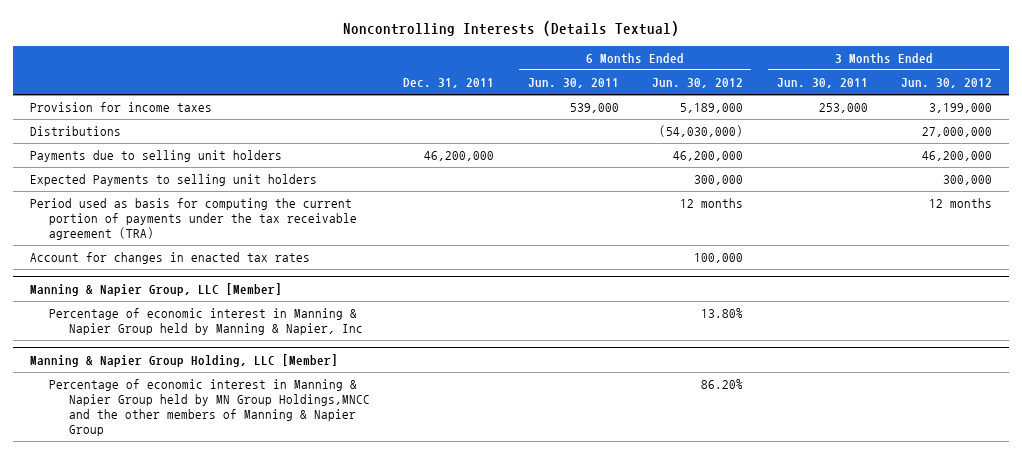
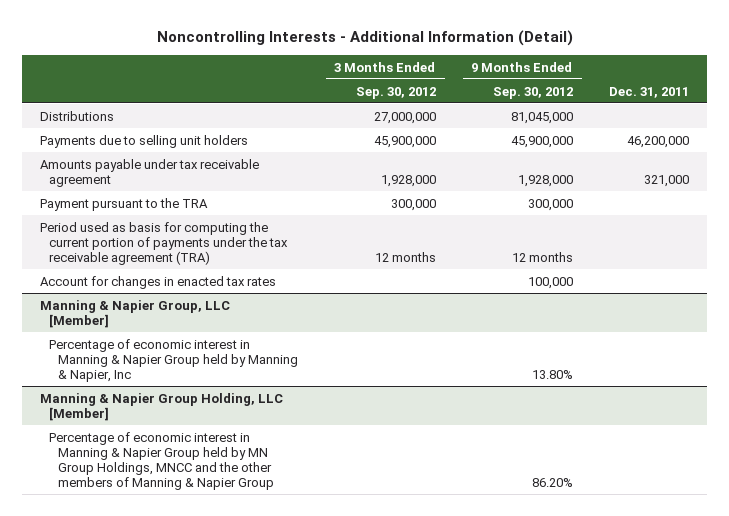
- Noncontrolling Interests (Details Textual)
+ Noncontrolling Interests - Additional Information (Detail)
- | Dec. 31, 2011 | 6 Months Ended Jun. 30, 2011 | 6 Months Ended Jun. 30, 2012 | 3 Months Ended Jun. 30, 2011 | 3 Months Ended Jun. 30, 2012
+ | 3 Months Ended Sep. 30, 2012 | 9 Months Ended Sep. 30, 2012 | Dec. 31, 2011
- Provision for income taxes | | 539,000 | 5,189,000 | 253,000 | 3,199,000
- Expected Payments to selling unit holders | | | 300,000 | | 300,000
+ Amounts payable under tax receivable agreement | 1,928,000 | 1,928,000 | 321,000
+ Payment pursuant to the TRA | 300,000 | 300,000 |
@ Manning & Napier Group Holding, LLC [Member]
- Percentage of economic interest in Manning & Napier Group held by MN Group Holdings,MNCC and the other members of Manning & Napier Group | | | 86.20% | |
+ Percentage of economic interest in Manning & Napier Group held by MN Group Holdings, MNCC and the other members of Manning & Napier Group | | 86.20% |

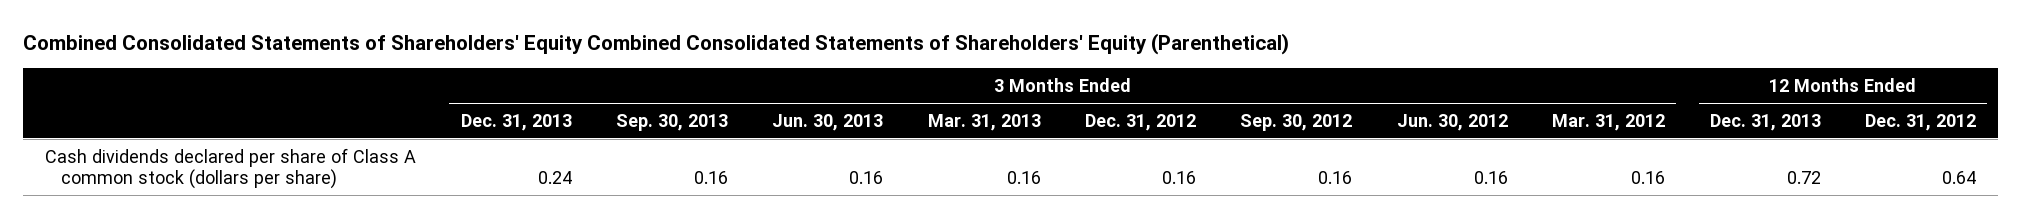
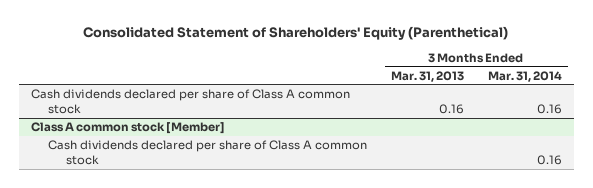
- Combined Consolidated Statements of Shareholders' Equity Combined Consolidated Statements of Shareholders' Equity (Parenthetical)
+ Consolidated Statement of Shareholders' Equity (Parenthetical)
- | 3 Months Ended Dec. 31, 2013 | 3 Months Ended Sep. 30, 2013 | 3 Months Ended Jun. 30, 2013 | 3 Months Ended Mar. 31, 2013 | 3 Months Ended Dec. 31, 2012 | 3 Months Ended Sep. 30, 2012 | 3 Months Ended Jun. 30, 2012 | 3 Months Ended Mar. 31, 2012 | 12 Months Ended Dec. 31, 2013 | 12 Months Ended Dec. 31, 2012
+ | 3 Months Ended Mar. 31, 2013 | 3 Months Ended Mar. 31, 2014
- Cash dividends declared per share of Class A common stock (dollars per share) | 0.24 | 0.16 | 0.16 | 0.16 | 0.16 | 0.16 | 0.16 | 0.16 | 0.72 | 0.64
+ Cash dividends declared per share of Class A common stock | 0.16 | 0.16
+ Class A common stock [Member]
+ Cash dividends declared per share of Class A common stock | | 0.16

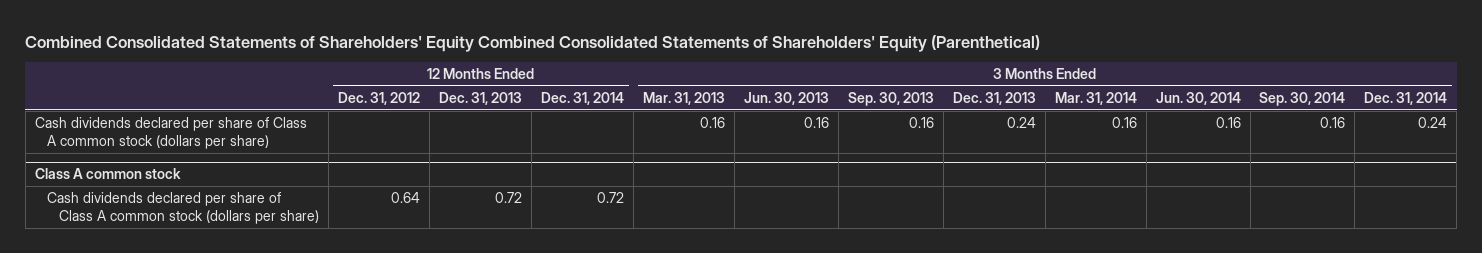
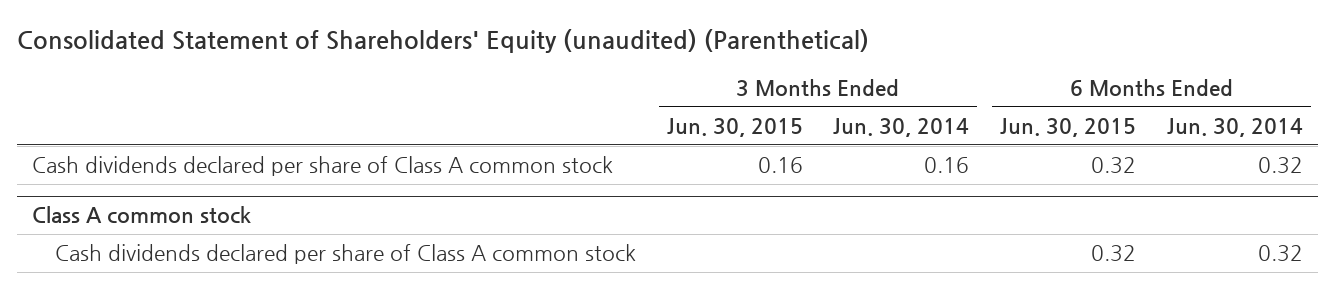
- Combined Consolidated Statements of Shareholders' Equity Combined Consolidated Statements of Shareholders' Equity (Parenthetical)
+ Consolidated Statement of Shareholders' Equity (unaudited) (Parenthetical)
- | 12 Months Ended Dec. 31, 2012 | 12 Months Ended Dec. 31, 2013 | 12 Months Ended Dec. 31, 2014 | 3 Months Ended Mar. 31, 2013 | 3 Months Ended Jun. 30, 2013 | 3 Months Ended Sep. 30, 2013 | 3 Months Ended Dec. 31, 2013 | 3 Months Ended Mar. 31, 2014 | 3 Months Ended Jun. 30, 2014 | 3 Months Ended Sep. 30, 2014 | 3 Months Ended Dec. 31, 2014
+ | 3 Months Ended Jun. 30, 2015 | 3 Months Ended Jun. 30, 2014 | 6 Months Ended Jun. 30, 2015 | 6 Months Ended Jun. 30, 2014
- Cash dividends declared per share of Class A common stock (dollars per share) | | | | 0.16 | 0.16 | 0.16 | 0.24 | 0.16 | 0.16 | 0.16 | 0.24
+ Cash dividends declared per share of Class A common stock | 0.16 | 0.16 | 0.32 | 0.32
@ Class A common stock
- Cash dividends declared per share of Class A common stock (dollars per share) | 0.64 | 0.72 | 0.72 | | | | | | | |
+ Cash dividends declared per share of Class A common stock | | | 0.32 | 0.32

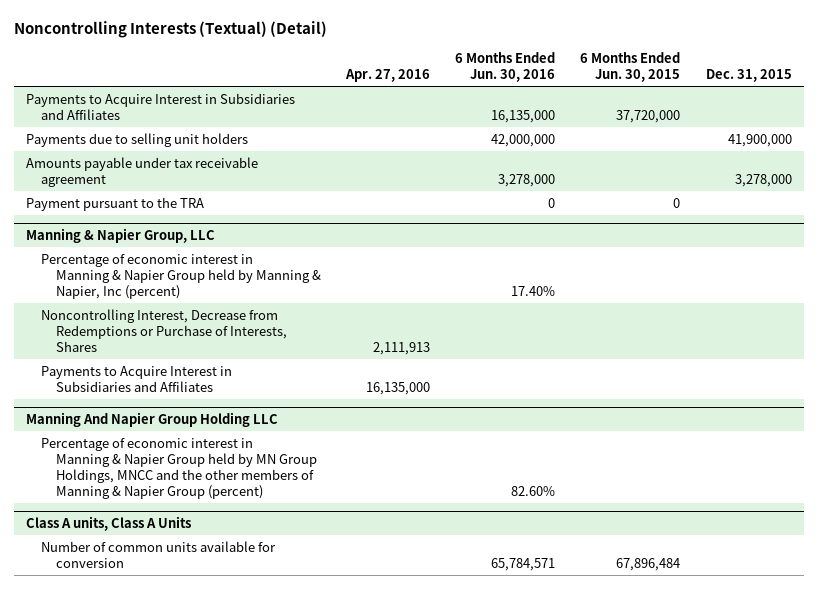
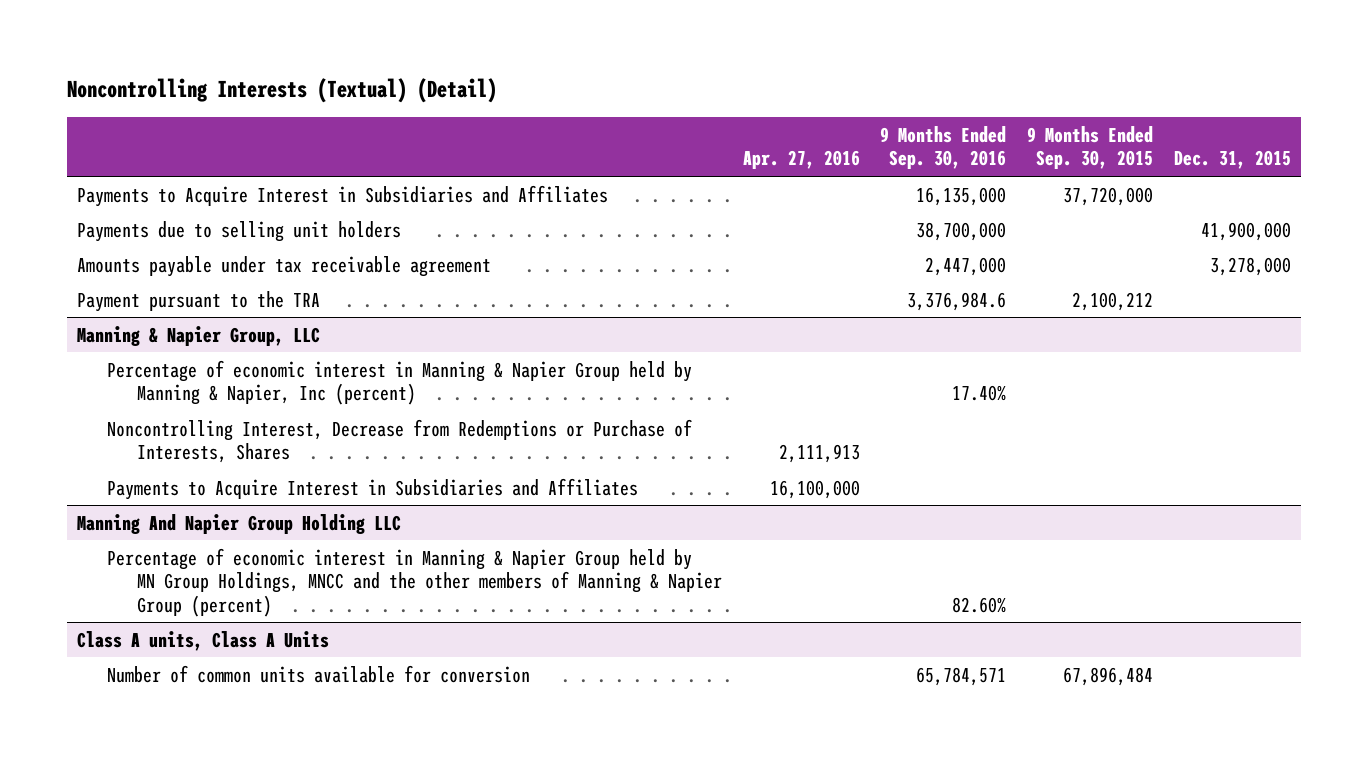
- | Apr. 27, 2016 | 6 Months Ended Jun. 30, 2016 | 6 Months Ended Jun. 30, 2015 | Dec. 31, 2015
+ | Apr. 27, 2016 | 9 Months Ended Sep. 30, 2016 | 9 Months Ended Sep. 30, 2015 | Dec. 31, 2015
@ Manning & Napier Group, LLC
- Payments to Acquire Interest in Subsidiaries and Affiliates | 16,135,000 | | |
+ Payments to Acquire Interest in Subsidiaries and Affiliates | 16,100,000 | | |

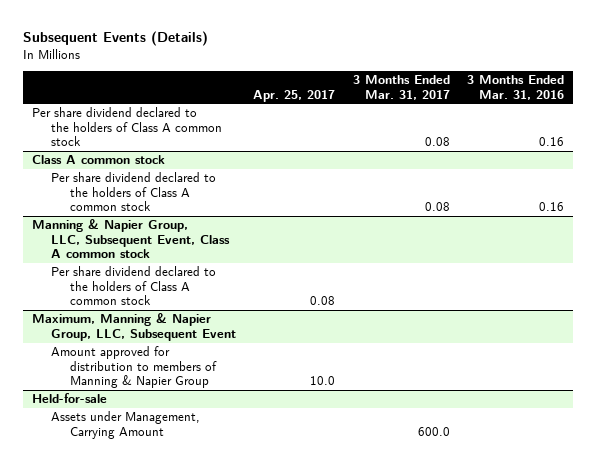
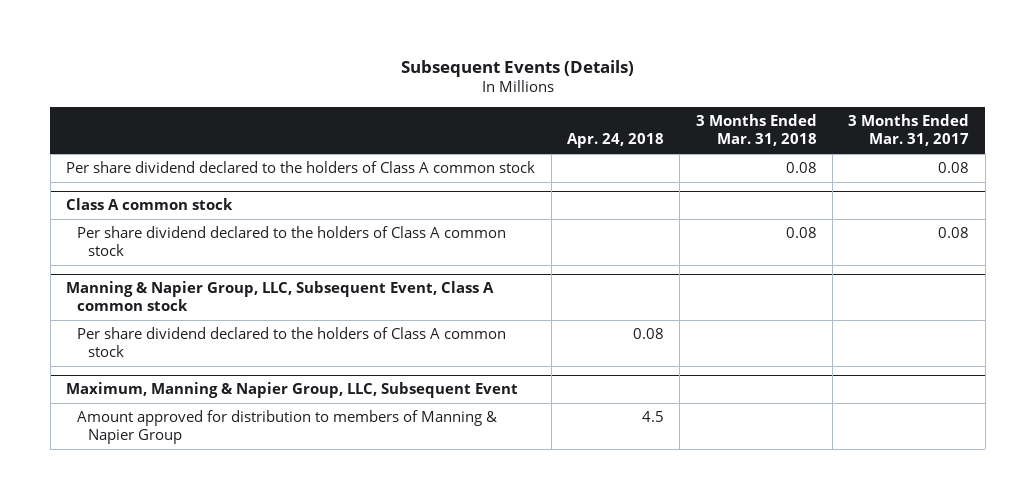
- | Apr. 25, 2017 | 3 Months Ended Mar. 31, 2017 | 3 Months Ended Mar. 31, 2016
+ | Apr. 24, 2018 | 3 Months Ended Mar. 31, 2018 | 3 Months Ended Mar. 31, 2017
- Held-for-sale
- Assets under Management, Carrying Amount | | 600.0 |

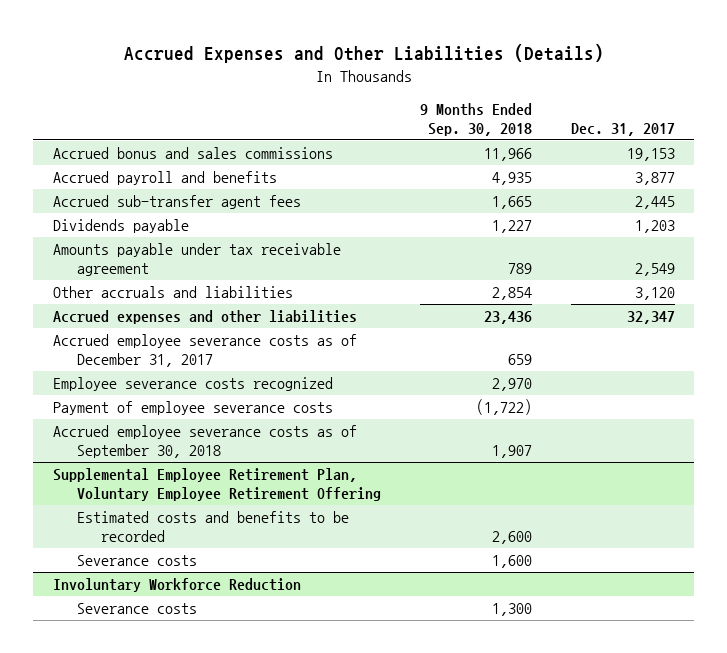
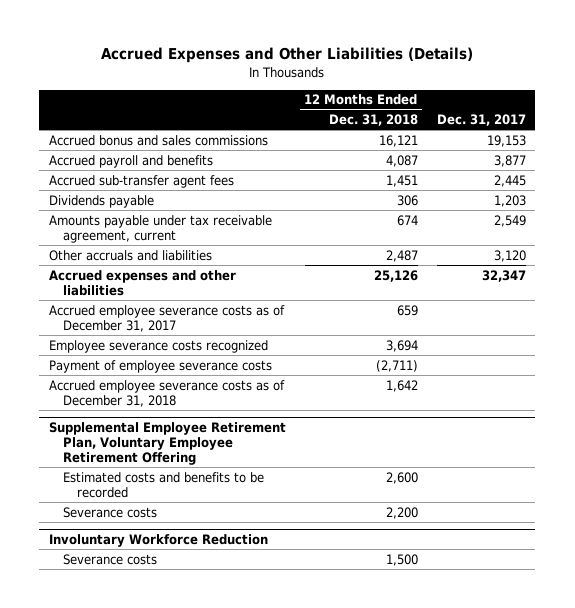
- | 9 Months Ended Sep. 30, 2018 | Dec. 31, 2017
+ | 12 Months Ended Dec. 31, 2018 | Dec. 31, 2017
- Amounts payable under tax receivable agreement | 789 | 2,549
+ Amounts payable under tax receivable agreement, current | 674 | 2,549
- Accrued employee severance costs as of September 30, 2018 | 1,907 |
+ Accrued employee severance costs as of December 31, 2018 | 1,642 |

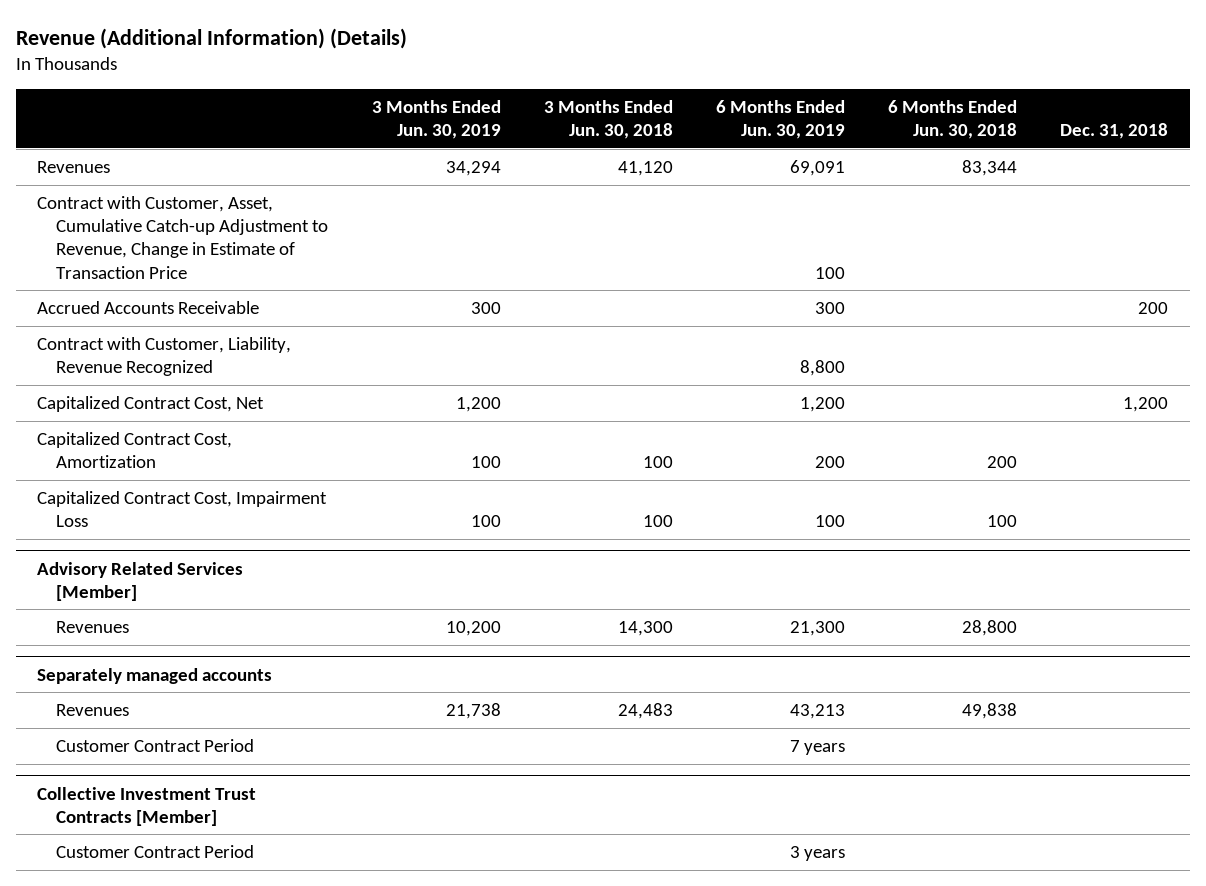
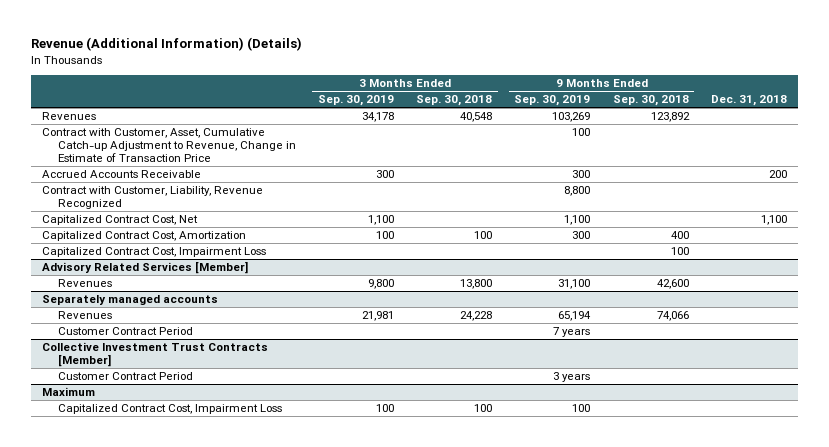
- | 3 Months Ended Jun. 30, 2019 | 3 Months Ended Jun. 30, 2018 | 6 Months Ended Jun. 30, 2019 | 6 Months Ended Jun. 30, 2018 | Dec. 31, 2018
+ | 3 Months Ended Sep. 30, 2019 | 3 Months Ended Sep. 30, 2018 | 9 Months Ended Sep. 30, 2019 | 9 Months Ended Sep. 30, 2018 | Dec. 31, 2018
- Capitalized Contract Cost, Net | 1,200 | | 1,200 | | 1,200
+ Capitalized Contract Cost, Net | 1,100 | | 1,100 | | 1,100
+ Maximum
+ Capitalized Contract Cost, Impairment Loss | 100 | 100 | 100 | |

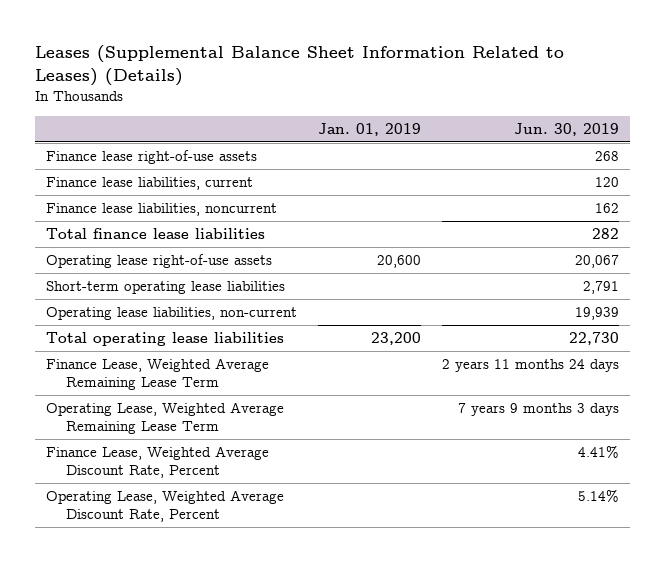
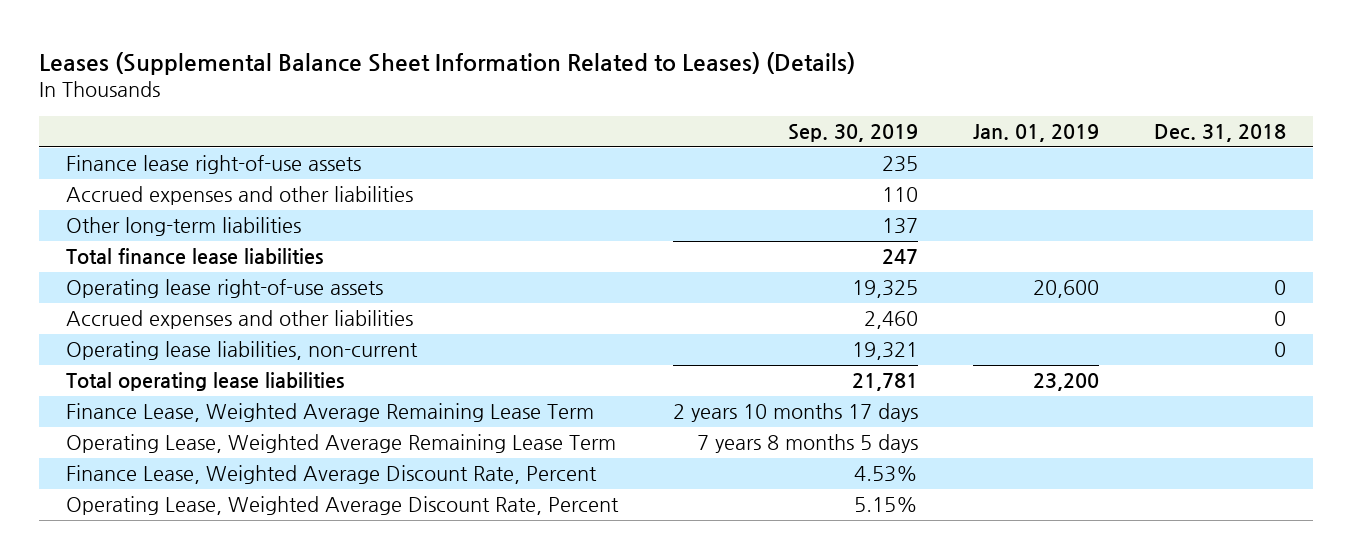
- | Jan. 01, 2019 | Jun. 30, 2019
+ | Sep. 30, 2019 | Jan. 01, 2019 | Dec. 31, 2018
- Finance lease liabilities, current | | 120
- Finance lease liabilities, noncurrent | | 162
+ Accrued expenses and other liabilities | 110 | |
+ Other long-term liabilities | 137 | |
- Short-term operating lease liabilities | | 2,791
+ Accrued expenses and other liabilities | 2,460 | | 0

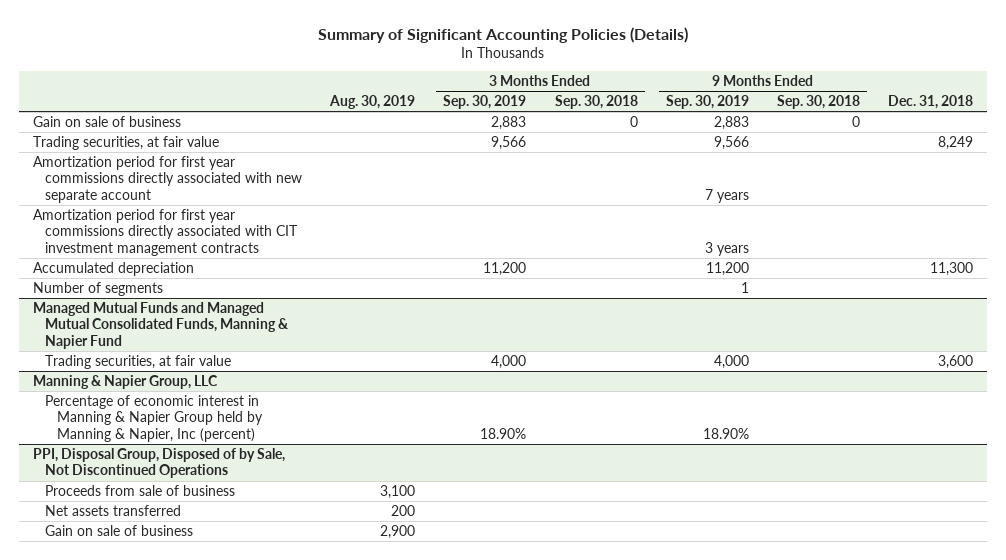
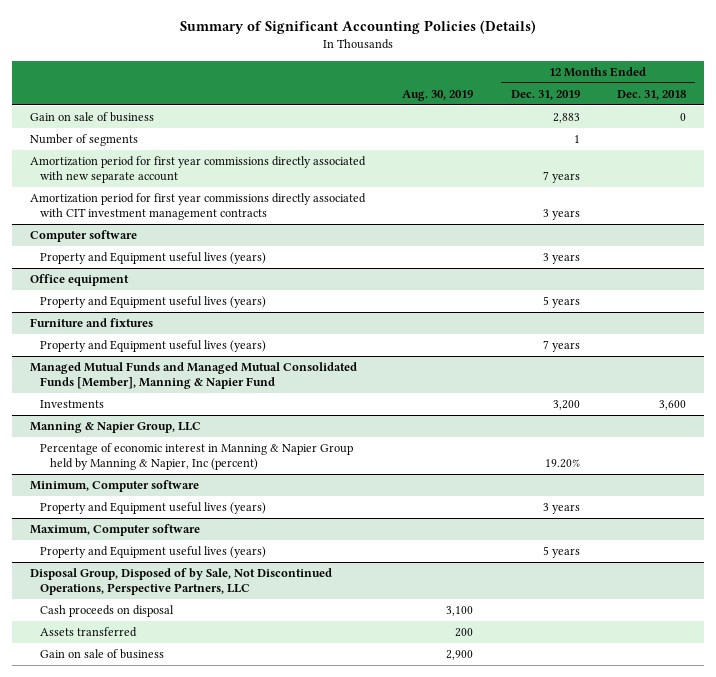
- | Aug. 30, 2019 | 3 Months Ended Sep. 30, 2019 | 3 Months Ended Sep. 30, 2018 | 9 Months Ended Sep. 30, 2019 | 9 Months Ended Sep. 30, 2018 | Dec. 31, 2018
+ | Aug. 30, 2019 | 12 Months Ended Dec. 31, 2019 | 12 Months Ended Dec. 31, 2018
- Trading securities, at fair value | | 9,566 | | 9,566 | | 8,249
moved up: Number of segments | | 1 |
- Accumulated depreciation | | 11,200 | | 11,200 | | 11,300
- Managed Mutual Funds and Managed Mutual Consolidated Funds, Manning & Napier Fund
- Trading securities, at fair value | | 4,000 | | 4,000 | | 3,600
+ Computer software
+ Property and Equipment useful lives (years) | | 3 years |
+ Office equipment
+ Property and Equipment useful lives (years) | | 5 years |
+ Furniture and fixtures
+ Property and Equipment useful lives (years) | | 7 years |
+ Managed Mutual Funds and Managed Mutual Consolidated Funds [Member], Manning & Napier Fund
+ Investments | | 3,200 | 3,600
- PPI, Disposal Group, Disposed of by Sale, Not Discontinued Operations
- Proceeds from sale of business | 3,100 | | | | |
- Net assets transferred | 200 | | | | |
+ Minimum, Computer software
+ Property and Equipment useful lives (years) | | 3 years |
+ Maximum, Computer software
+ Property and Equipment useful lives (years) | | 5 years |
+ Disposal Group, Disposed of by Sale, Not Discontinued Operations, Perspective Partners, LLC
+ Cash proceeds on disposal | 3,100 | |
+ Assets transferred | 200 | |

